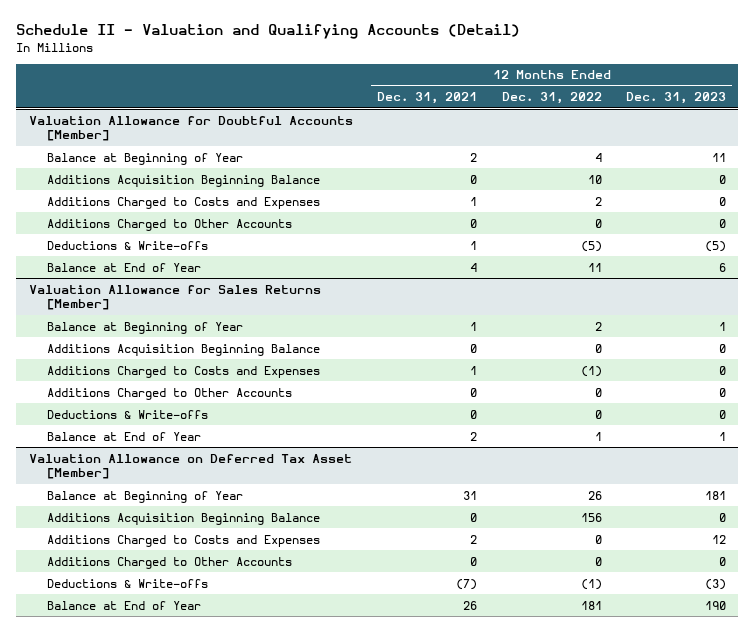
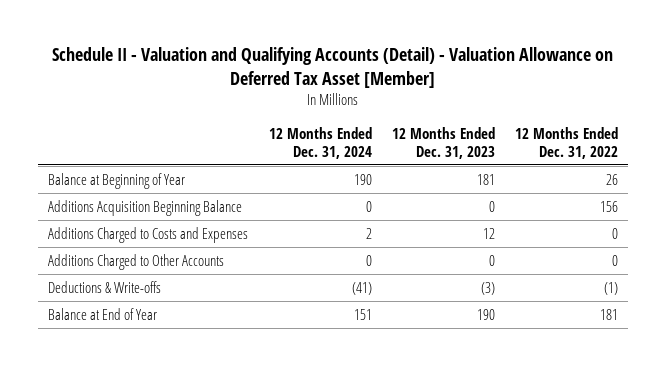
- Schedule II - Valuation and Qualifying Accounts (Detail)
+ Schedule II - Valuation and Qualifying Accounts (Detail) - Valuation Allowance on Deferred Tax Asset [Member]
- | 12 Months Ended Dec. 31, 2021 | 12 Months Ended Dec. 31, 2022 | 12 Months Ended Dec. 31, 2023
+ | 12 Months Ended Dec. 31, 2024 | 12 Months Ended Dec. 31, 2023 | 12 Months Ended Dec. 31, 2022
- Valuation Allowance for Doubtful Accounts [Member]
- Balance at Beginning of Year | 2 | 4 | 11
- Additions Acquisition Beginning Balance | 0 | 10 | 0
- Additions Charged to Costs and Expenses | 1 | 2 | 0
- Additions Charged to Other Accounts | 0 | 0 | 0
- Deductions & Write-offs | 1 | (5) | (5)
- Balance at End of Year | 4 | 11 | 6
- Valuation Allowance for Sales Returns [Member]
- Balance at Beginning of Year | 1 | 2 | 1
- Additions Acquisition Beginning Balance | 0 | 0 | 0
- Additions Charged to Costs and Expenses | 1 | (1) | 0
- Additions Charged to Other Accounts | 0 | 0 | 0
- Deductions & Write-offs | 0 | 0 | 0
- Balance at End of Year | 2 | 1 | 1
- Valuation Allowance on Deferred Tax Asset [Member]

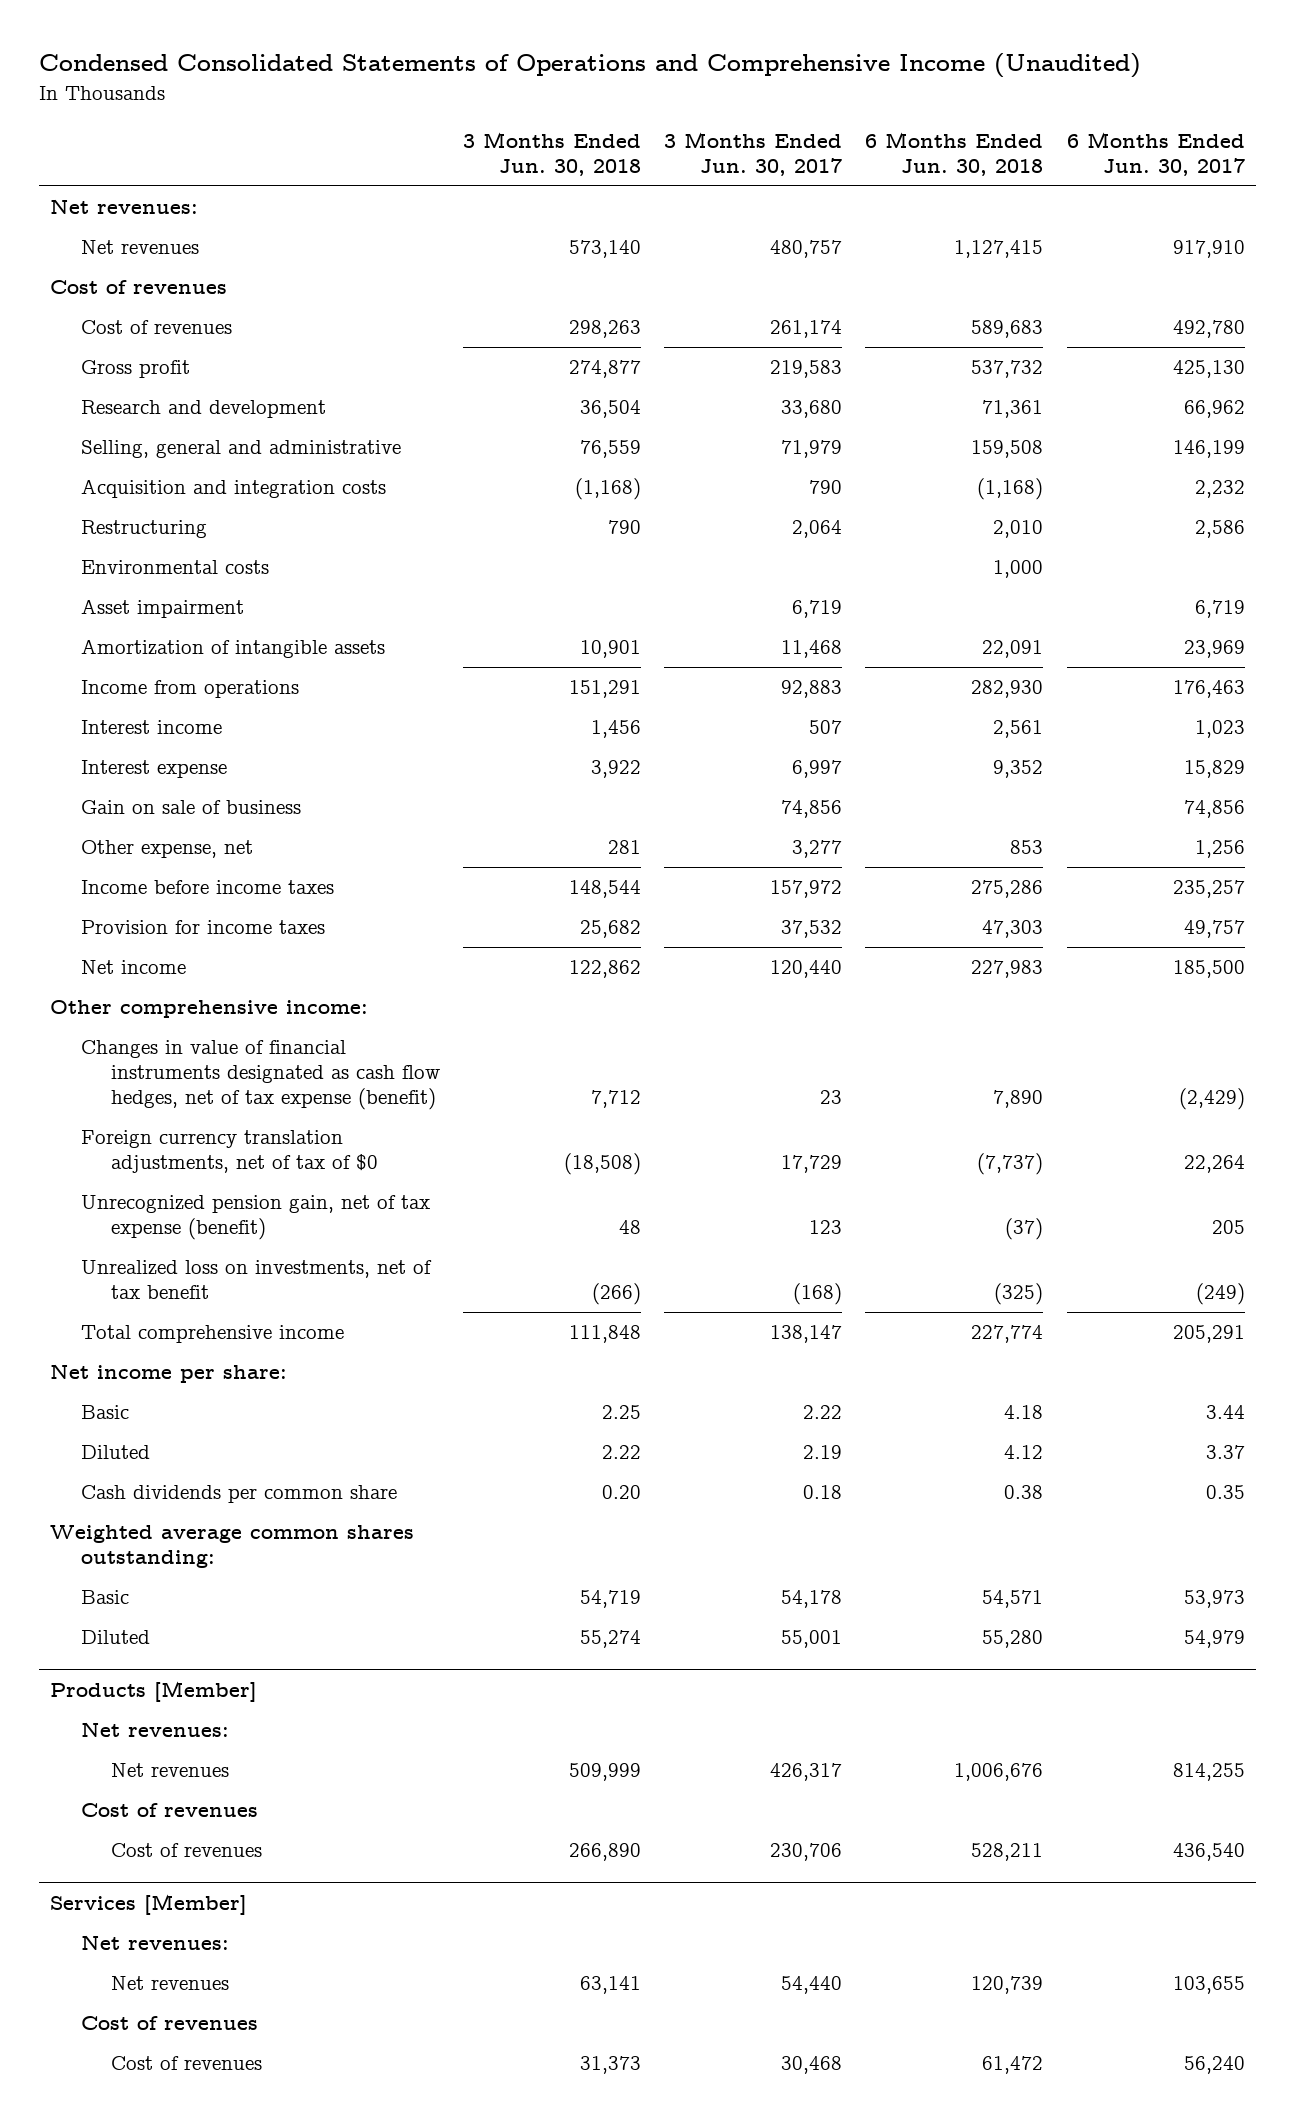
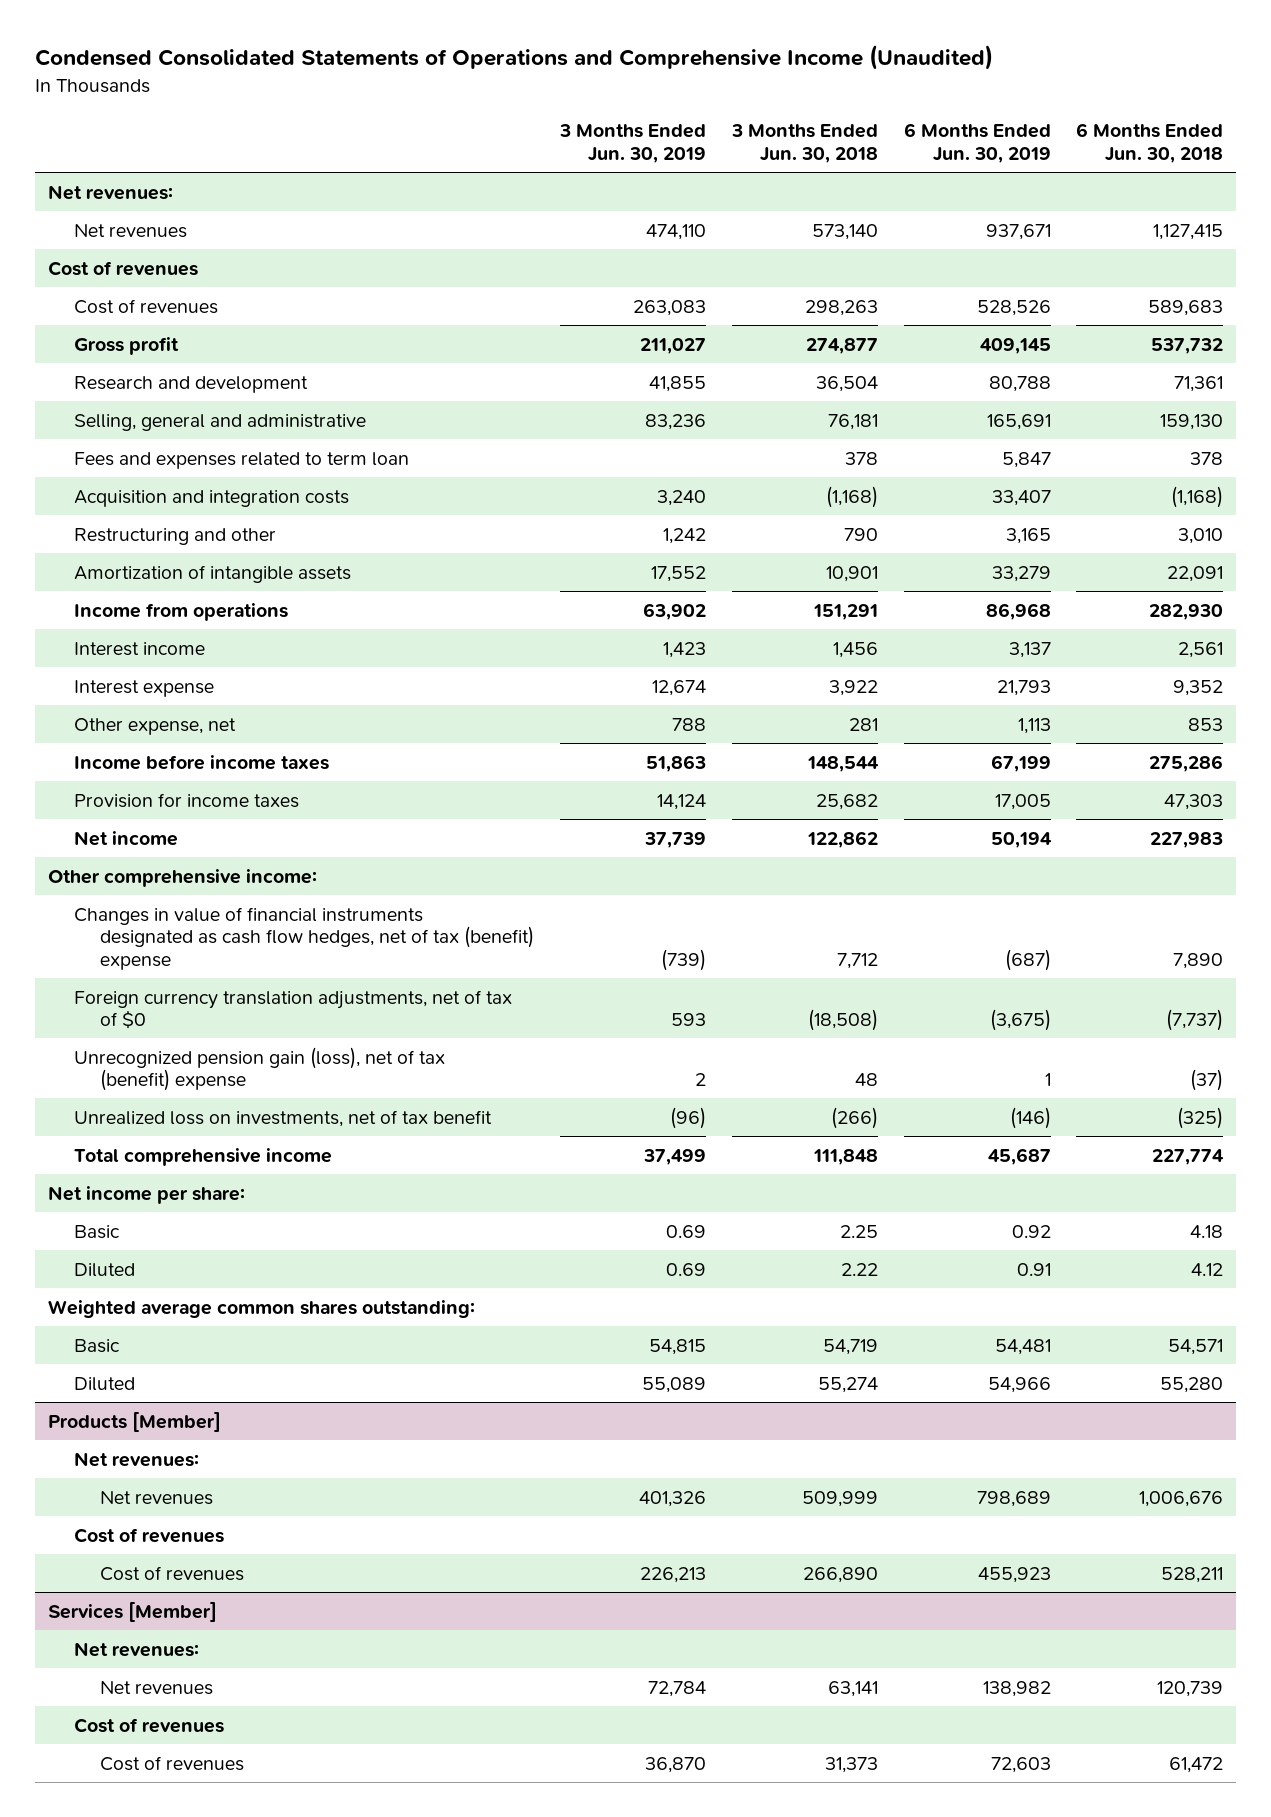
- | 3 Months Ended Jun. 30, 2018 | 3 Months Ended Jun. 30, 2017 | 6 Months Ended Jun. 30, 2018 | 6 Months Ended Jun. 30, 2017
+ | 3 Months Ended Jun. 30, 2019 | 3 Months Ended Jun. 30, 2018 | 6 Months Ended Jun. 30, 2019 | 6 Months Ended Jun. 30, 2018
- Selling, general and administrative | 76,559 | 71,979 | 159,508 | 146,199
+ Selling, general and administrative | 83,236 | 76,181 | 165,691 | 159,130
+ Fees and expenses related to term loan | | 378 | 5,847 | 378
- Restructuring | 790 | 2,064 | 2,010 | 2,586
- Environmental costs | | | 1,000 |
- Asset impairment | | 6,719 | | 6,719
+ Restructuring and other | 1,242 | 790 | 3,165 | 3,010
- Gain on sale of business | | 74,856 | | 74,856
- Changes in value of financial instruments designated as cash flow hedges, net of tax expense (benefit) | 7,712 | 23 | 7,890 | (2,429)
+ Changes in value of financial instruments designated as cash flow hedges, net of tax (benefit) expense | (739) | 7,712 | (687) | 7,890
- Unrecognized pension gain, net of tax expense (benefit) | 48 | 123 | (37) | 205
+ Unrecognized pension gain (loss), net of tax (benefit) expense | 2 | 48 | 1 | (37)
- Cash dividends per common share | 0.20 | 0.18 | 0.38 | 0.35

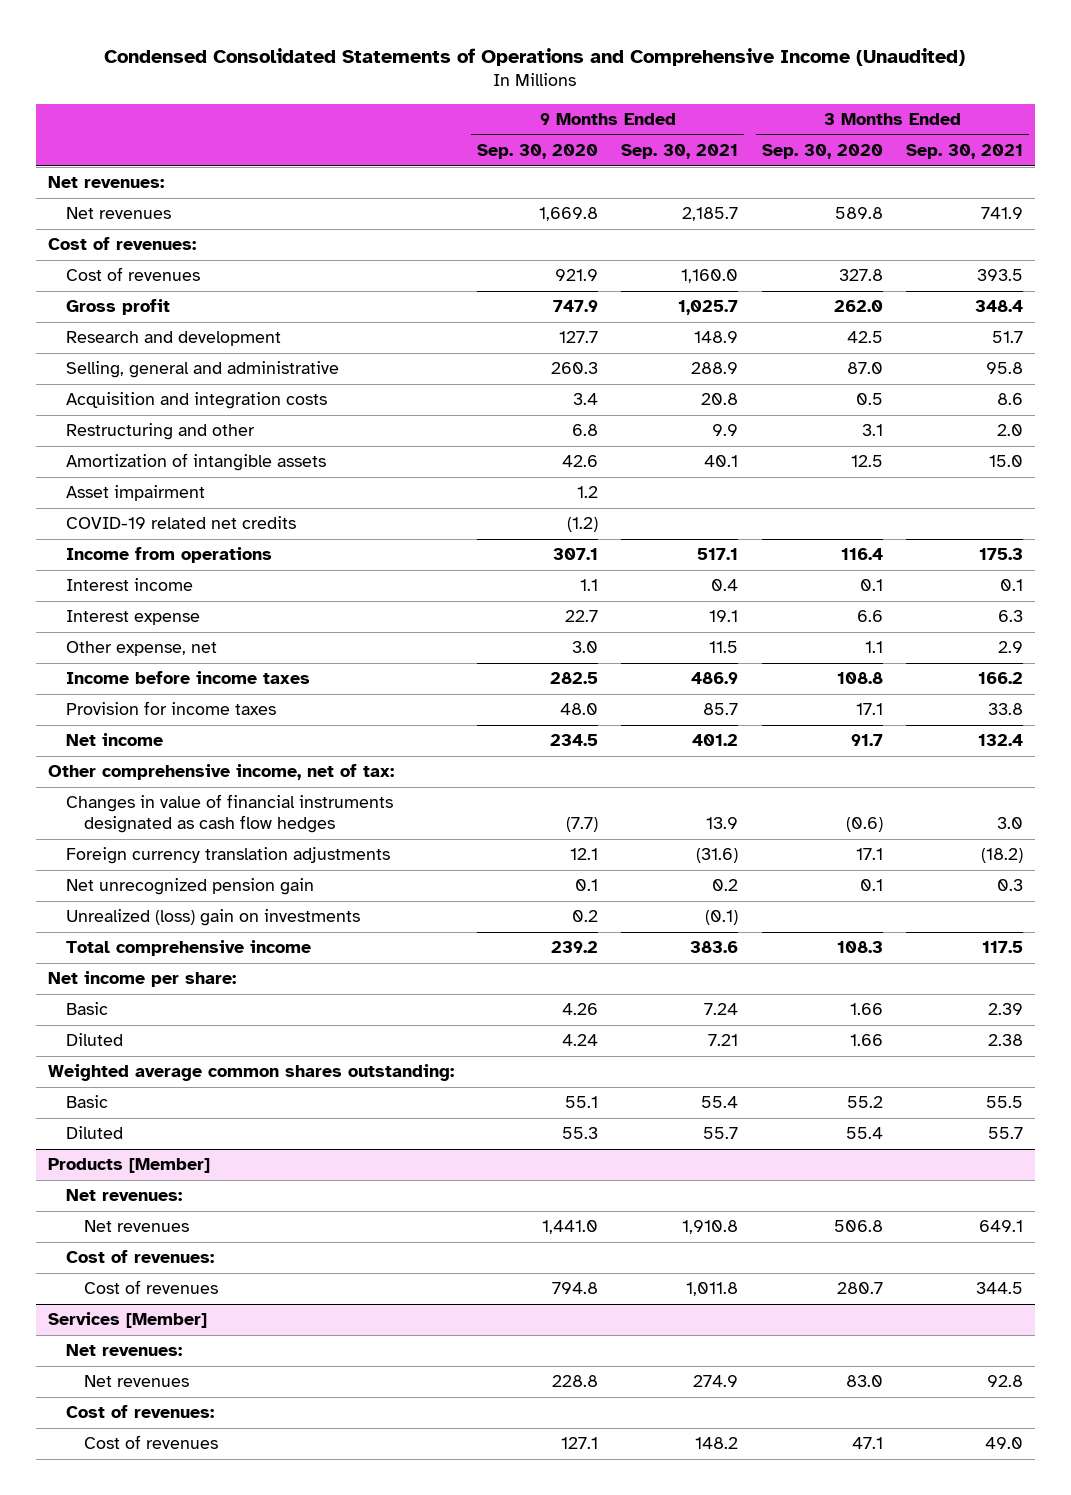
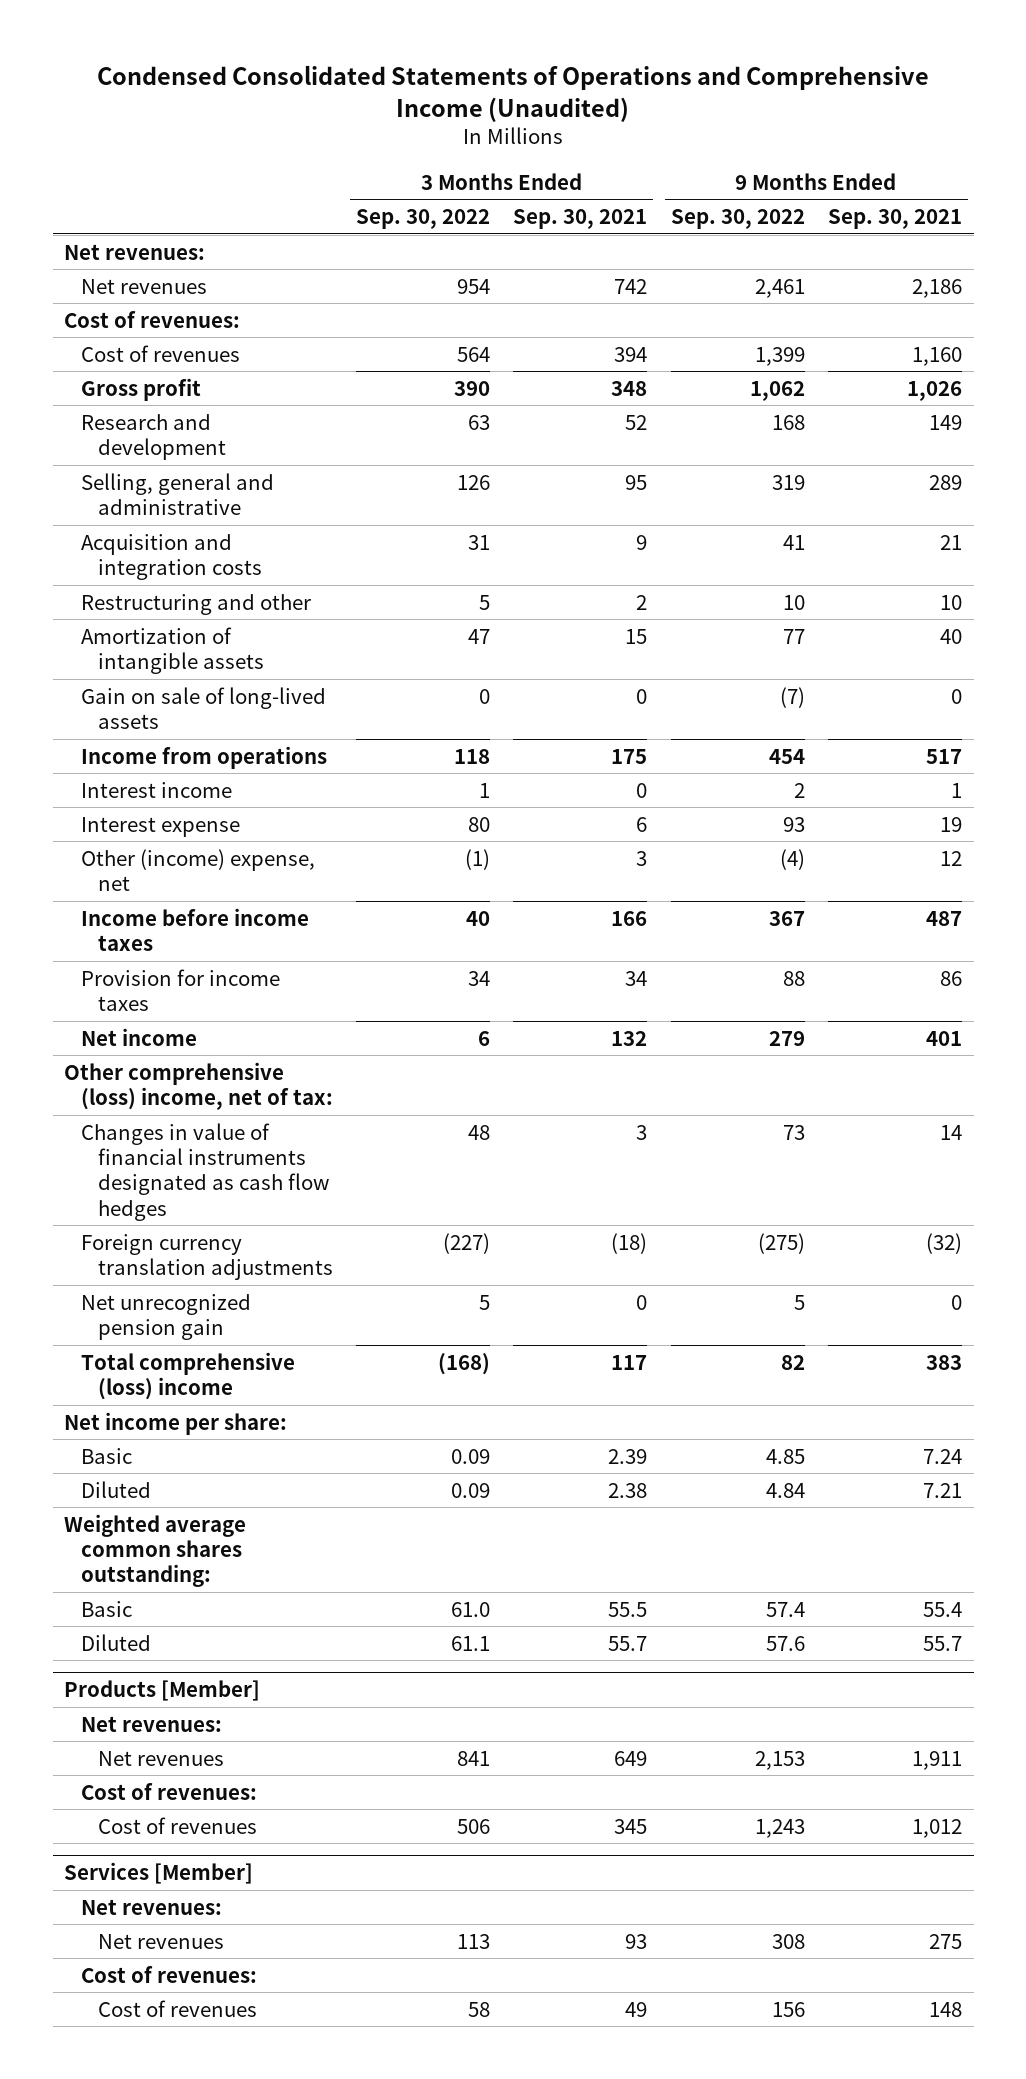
- | 9 Months Ended Sep. 30, 2020 | 9 Months Ended Sep. 30, 2021 | 3 Months Ended Sep. 30, 2020 | 3 Months Ended Sep. 30, 2021
+ | 3 Months Ended Sep. 30, 2022 | 3 Months Ended Sep. 30, 2021 | 9 Months Ended Sep. 30, 2022 | 9 Months Ended Sep. 30, 2021
- Net revenues | 1,669.8 | 2,185.7 | 589.8 | 741.9
+ Net revenues | 954 | 742 | 2,461 | 2,186
- Cost of revenues | 921.9 | 1,160.0 | 327.8 | 393.5
- Gross profit | 747.9 | 1,025.7 | 262.0 | 348.4
- Research and development | 127.7 | 148.9 | 42.5 | 51.7
- Selling, general and administrative | 260.3 | 288.9 | 87.0 | 95.8
- Acquisition and integration costs | 3.4 | 20.8 | 0.5 | 8.6
- Restructuring and other | 6.8 | 9.9 | 3.1 | 2.0
- Amortization of intangible assets | 42.6 | 40.1 | 12.5 | 15.0
- Asset impairment | 1.2 | | |
- COVID-19 related net credits | (1.2) | | |
- Income from operations | 307.1 | 517.1 | 116.4 | 175.3
- Interest income | 1.1 | 0.4 | 0.1 | 0.1
- Interest expense | 22.7 | 19.1 | 6.6 | 6.3
- Other expense, net | 3.0 | 11.5 | 1.1 | 2.9
- Income before income taxes | 282.5 | 486.9 | 108.8 | 166.2
- Provision for income taxes | 48.0 | 85.7 | 17.1 | 33.8
- Net income | 234.5 | 401.2 | 91.7 | 132.4
- Other comprehensive income, net of tax:
- Changes in value of financial instruments designated as cash flow hedges | (7.7) | 13.9 | (0.6) | 3.0
- Foreign currency translation adjustments | 12.1 | (31.6) | 17.1 | (18.2)
- Net unrecognized pension gain | 0.1 | 0.2 | 0.1 | 0.3
- Unrealized (loss) gain on investments | 0.2 | (0.1) | |
- Total comprehensive income | 239.2 | 383.6 | 108.3 | 117.5
+ Cost of revenues | 564 | 394 | 1,399 | 1,160
+ Gross profit | 390 | 348 | 1,062 | 1,026
+ Research and development | 63 | 52 | 168 | 149
+ Selling, general and administrative | 126 | 95 | 319 | 289
+ Acquisition and integration costs | 31 | 9 | 41 | 21
+ Restructuring and other | 5 | 2 | 10 | 10
+ Amortization of intangible assets | 47 | 15 | 77 | 40
+ Gain on sale of long-lived assets | 0 | 0 | (7) | 0
+ Income from operations | 118 | 175 | 454 | 517
+ Interest income | 1 | 0 | 2 | 1
+ Interest expense | 80 | 6 | 93 | 19
+ Other (income) expense, net | (1) | 3 | (4) | 12
+ Income before income taxes | 40 | 166 | 367 | 487
+ Provision for income taxes | 34 | 34 | 88 | 86
+ Net income | 6 | 132 | 279 | 401
+ Other comprehensive (loss) income, net of tax:
+ Changes in value of financial instruments designated as cash flow hedges | 48 | 3 | 73 | 14
+ Foreign currency translation adjustments | (227) | (18) | (275) | (32)
+ Net unrecognized pension gain | 5 | 0 | 5 | 0
+ Total comprehensive (loss) income | (168) | 117 | 82 | 383
@ Products [Member]
- Net revenues | 1,441.0 | 1,910.8 | 506.8 | 649.1
+ Net revenues | 841 | 649 | 2,153 | 1,911
- Cost of revenues | 794.8 | 1,011.8 | 280.7 | 344.5
+ Cost of revenues | 506 | 345 | 1,243 | 1,012
@ Services [Member]
- Net revenues | 228.8 | 274.9 | 83.0 | 92.8
+ Net revenues | 113 | 93 | 308 | 275
- Cost of revenues | 127.1 | 148.2 | 47.1 | 49.0
+ Cost of revenues | 58 | 49 | 156 | 148

